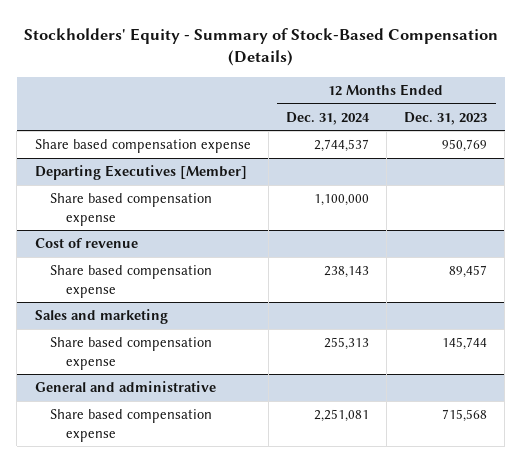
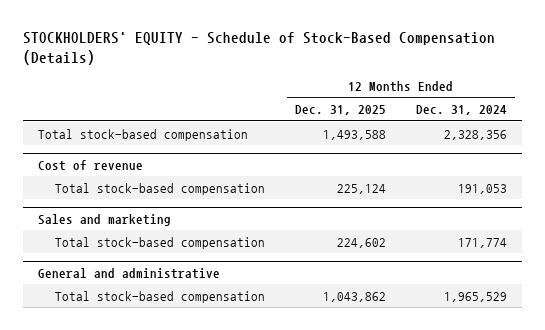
- Stockholders' Equity - Summary of Stock-Based Compensation (Details)
+ STOCKHOLDERS' EQUITY - Schedule of Stock-Based Compensation (Details)
- | 12 Months Ended Dec. 31, 2024 | 12 Months Ended Dec. 31, 2023
+ | 12 Months Ended Dec. 31, 2025 | 12 Months Ended Dec. 31, 2024
- Share based compensation expense | 2,744,537 | 950,769
- Departing Executives [Member]
- Share based compensation expense | 1,100,000 |
+ Total stock-based compensation | 1,493,588 | 2,328,356
@ Cost of revenue
- Share based compensation expense | 238,143 | 89,457
+ Total stock-based compensation | 225,124 | 191,053
@ Sales and marketing
- Share based compensation expense | 255,313 | 145,744
+ Total stock-based compensation | 224,602 | 171,774
@ General and administrative
- Share based compensation expense | 2,251,081 | 715,568
+ Total stock-based compensation | 1,043,862 | 1,965,529

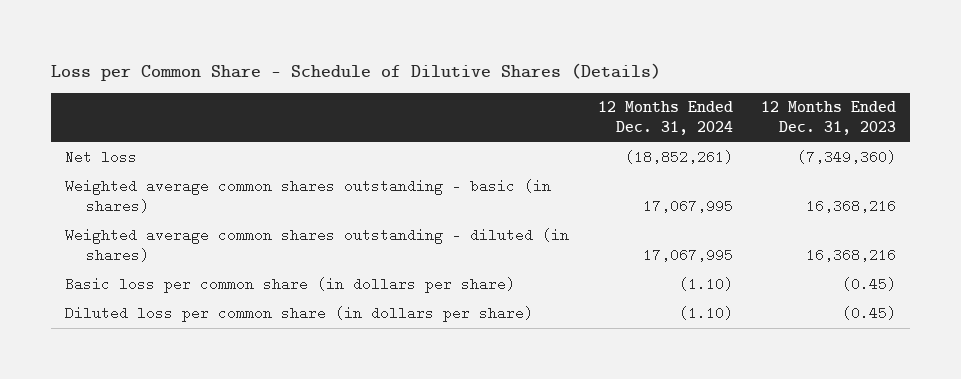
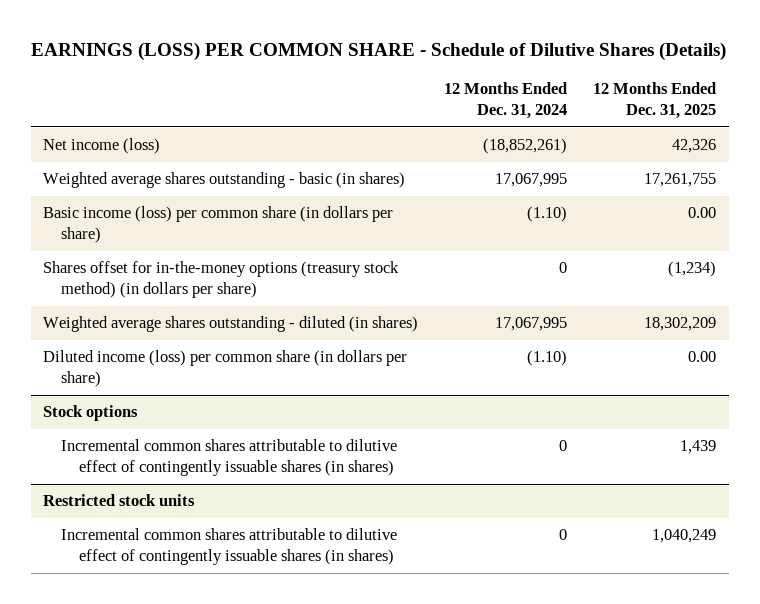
- Loss per Common Share - Schedule of Dilutive Shares (Details)
+ EARNINGS (LOSS) PER COMMON SHARE - Schedule of Dilutive Shares (Details)
- | 12 Months Ended Dec. 31, 2024 | 12 Months Ended Dec. 31, 2023
+ | 12 Months Ended Dec. 31, 2024 | 12 Months Ended Dec. 31, 2025
- Net loss | (18,852,261) | (7,349,360)
- Weighted average common shares outstanding - basic (in shares) | 17,067,995 | 16,368,216
- Weighted average common shares outstanding - diluted (in shares) | 17,067,995 | 16,368,216
- Basic loss per common share (in dollars per share) | (1.10) | (0.45)
- Diluted loss per common share (in dollars per share) | (1.10) | (0.45)
+ Net income (loss) | (18,852,261) | 42,326
+ Weighted average shares outstanding - basic (in shares) | 17,067,995 | 17,261,755
+ Basic income (loss) per common share (in dollars per share) | (1.10) | 0.00
+ Shares offset for in-the-money options (treasury stock method) (in dollars per share) | 0 | (1,234)
+ Weighted average shares outstanding - diluted (in shares) | 17,067,995 | 18,302,209
+ Diluted income (loss) per common share (in dollars per share) | (1.10) | 0.00
+ Stock options
+ Incremental common shares attributable to dilutive effect of contingently issuable shares (in shares) | 0 | 1,439
+ Restricted stock units
+ Incremental common shares attributable to dilutive effect of contingently issuable shares (in shares) | 0 | 1,040,249

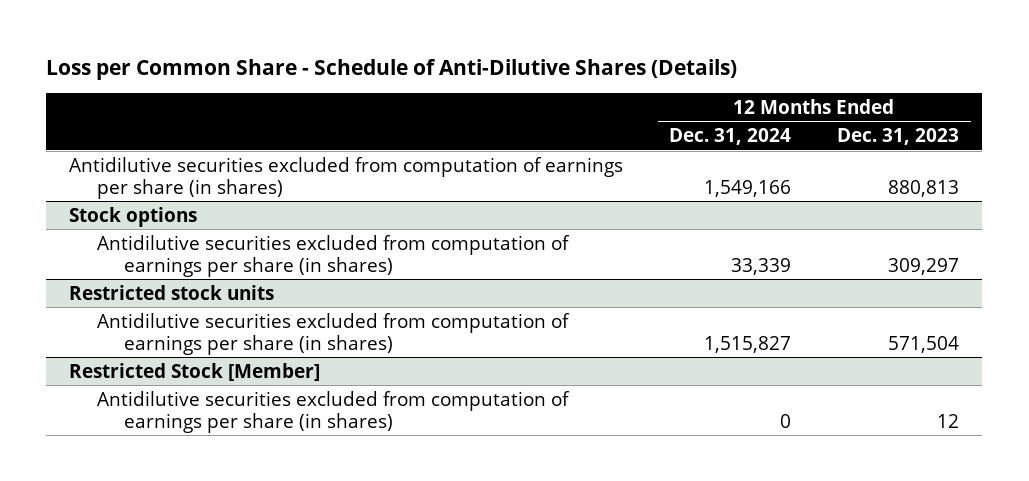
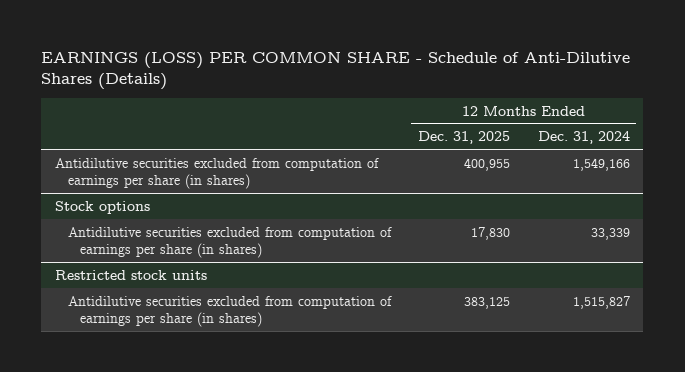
- Loss per Common Share - Schedule of Anti-Dilutive Shares (Details)
+ EARNINGS (LOSS) PER COMMON SHARE - Schedule of Anti-Dilutive Shares (Details)
- | 12 Months Ended Dec. 31, 2024 | 12 Months Ended Dec. 31, 2023
+ | 12 Months Ended Dec. 31, 2025 | 12 Months Ended Dec. 31, 2024
- Restricted Stock [Member]
- Antidilutive securities excluded from computation of earnings per share (in shares) | 0 | 12

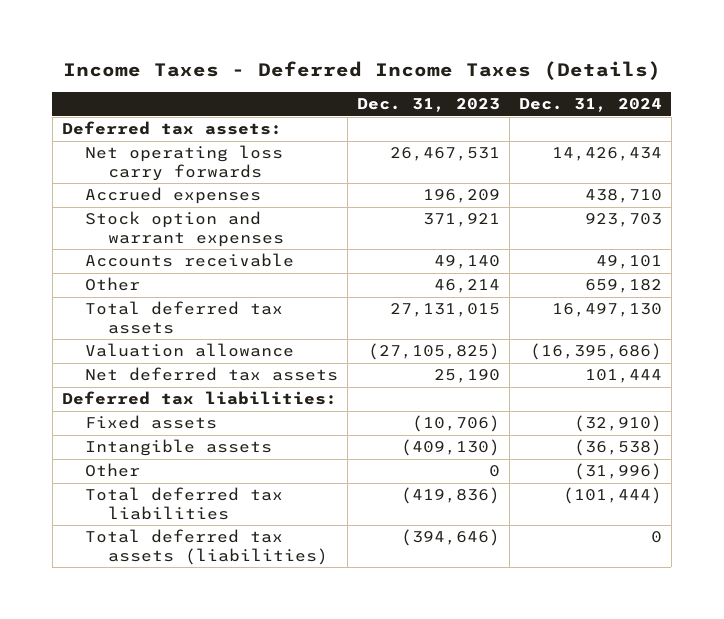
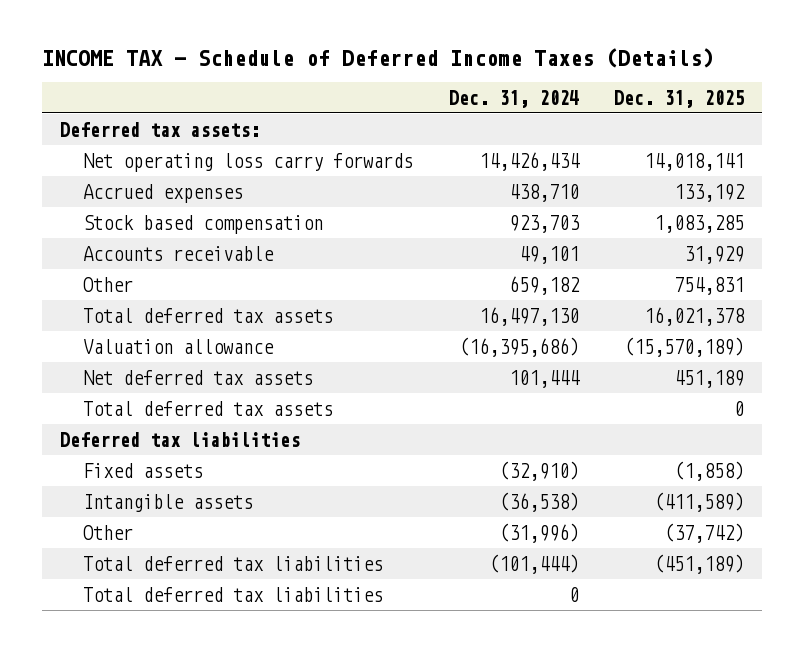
- Income Taxes - Deferred Income Taxes (Details)
+ INCOME TAX - Schedule of Deferred Income Taxes (Details)
- | Dec. 31, 2023 | Dec. 31, 2024
+ | Dec. 31, 2024 | Dec. 31, 2025
- Stock option and warrant expenses | 371,921 | 923,703
+ Stock based compensation | 923,703 | 1,083,285
- Deferred tax liabilities:
+ Total deferred tax assets | | 0
+ Deferred tax liabilities
- Total deferred tax assets (liabilities) | (394,646) | 0
+ Total deferred tax liabilities | 0 |

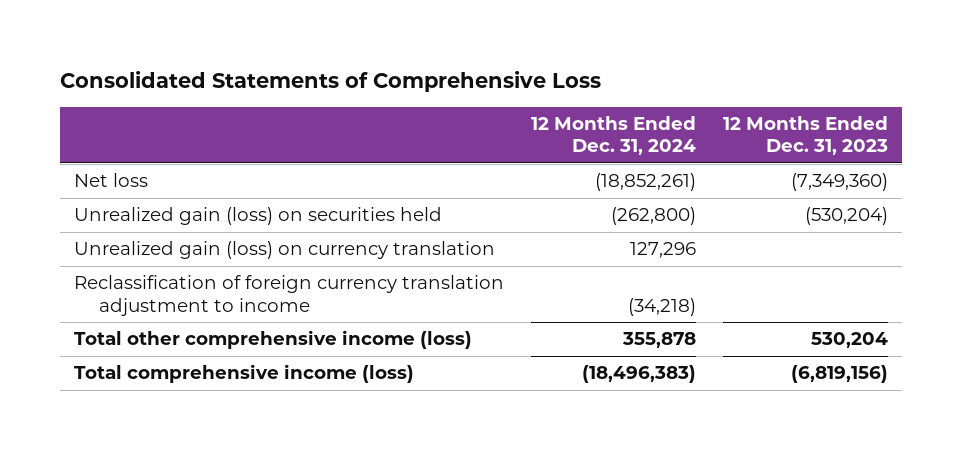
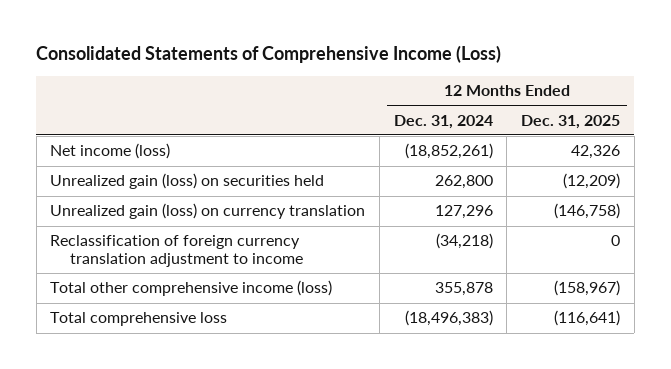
- Consolidated Statements of Comprehensive Loss
+ Consolidated Statements of Comprehensive Income (Loss)
- | 12 Months Ended Dec. 31, 2024 | 12 Months Ended Dec. 31, 2023
+ | 12 Months Ended Dec. 31, 2024 | 12 Months Ended Dec. 31, 2025
- Net loss | (18,852,261) | (7,349,360)
- Unrealized gain (loss) on securities held | (262,800) | (530,204)
+ Net income (loss) | (18,852,261) | 42,326
+ Unrealized gain (loss) on securities held | 262,800 | (12,209)
- Total comprehensive income (loss) | (18,496,383) | (6,819,156)
+ Total comprehensive loss | (18,496,383) | (116,641)

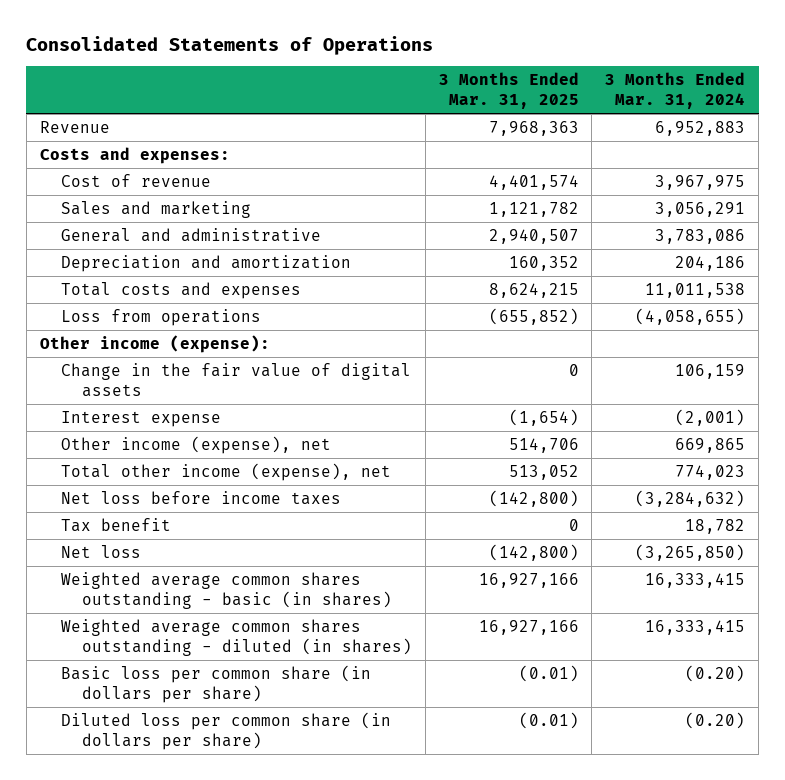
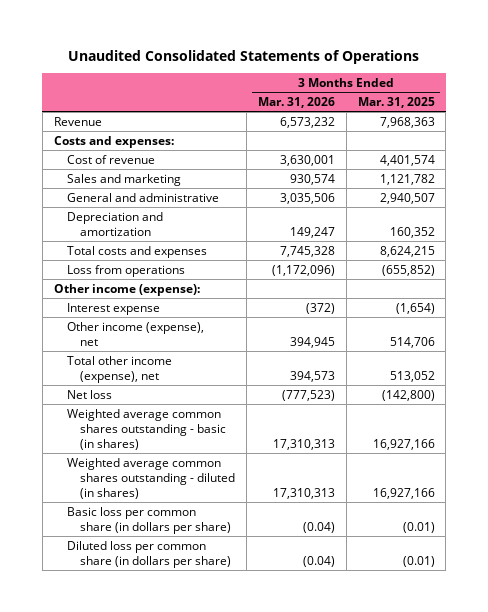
- Consolidated Statements of Operations
+ Unaudited Consolidated Statements of Operations
- | 3 Months Ended Mar. 31, 2025 | 3 Months Ended Mar. 31, 2024
+ | 3 Months Ended Mar. 31, 2026 | 3 Months Ended Mar. 31, 2025
- Change in the fair value of digital assets | 0 | 106,159
- Net loss before income taxes | (142,800) | (3,284,632)
- Tax benefit | 0 | 18,782

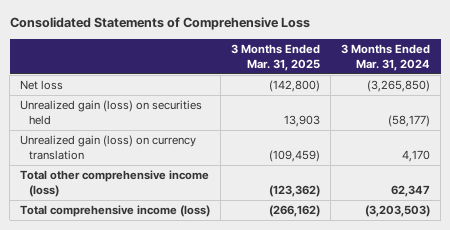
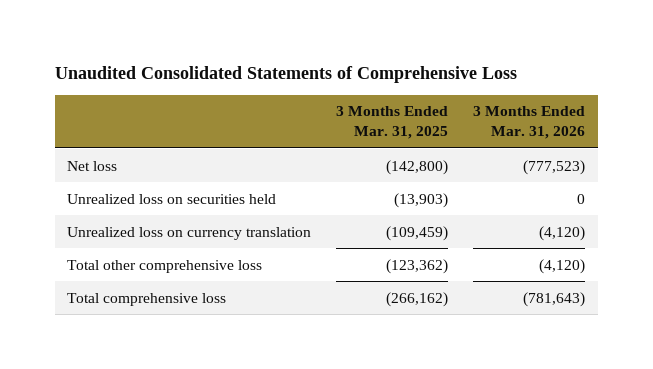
- Consolidated Statements of Comprehensive Loss
+ Unaudited Consolidated Statements of Comprehensive Loss
- | 3 Months Ended Mar. 31, 2025 | 3 Months Ended Mar. 31, 2024
+ | 3 Months Ended Mar. 31, 2025 | 3 Months Ended Mar. 31, 2026
- Unrealized gain (loss) on securities held | 13,903 | (58,177)
- Unrealized gain (loss) on currency translation | (109,459) | 4,170
- Total other comprehensive income (loss) | (123,362) | 62,347
- Total comprehensive income (loss) | (266,162) | (3,203,503)
+ Unrealized loss on securities held | (13,903) | 0
+ Unrealized loss on currency translation | (109,459) | (4,120)
+ Total other comprehensive loss | (123,362) | (4,120)
+ Total comprehensive loss | (266,162) | (781,643)

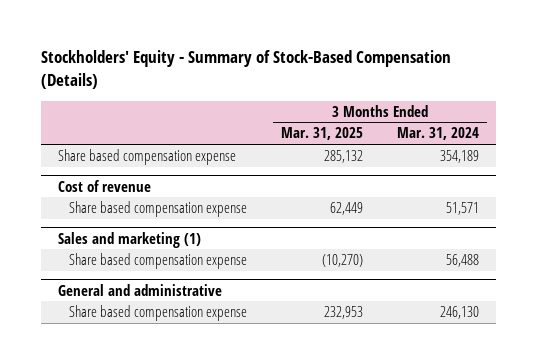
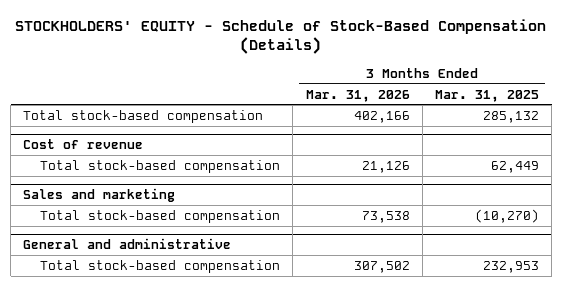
- Stockholders' Equity - Summary of Stock-Based Compensation (Details)
+ STOCKHOLDERS' EQUITY - Schedule of Stock-Based Compensation (Details)
- | 3 Months Ended Mar. 31, 2025 | 3 Months Ended Mar. 31, 2024
+ | 3 Months Ended Mar. 31, 2026 | 3 Months Ended Mar. 31, 2025
- Share based compensation expense | 285,132 | 354,189
+ Total stock-based compensation | 402,166 | 285,132
@ Cost of revenue
- Share based compensation expense | 62,449 | 51,571
- Sales and marketing (1)
- Share based compensation expense | (10,270) | 56,488
@ Cost of revenue
+ Total stock-based compensation | 21,126 | 62,449
+ Sales and marketing
+ Total stock-based compensation | 73,538 | (10,270)
@ General and administrative
- Share based compensation expense | 232,953 | 246,130
+ Total stock-based compensation | 307,502 | 232,953

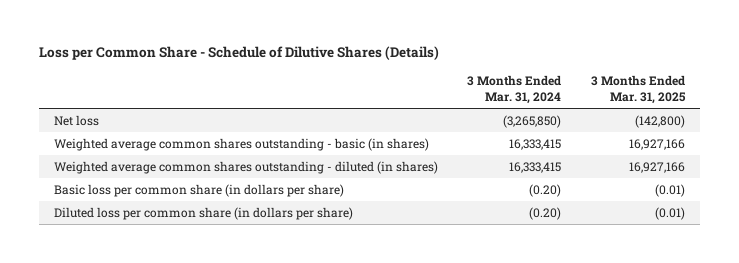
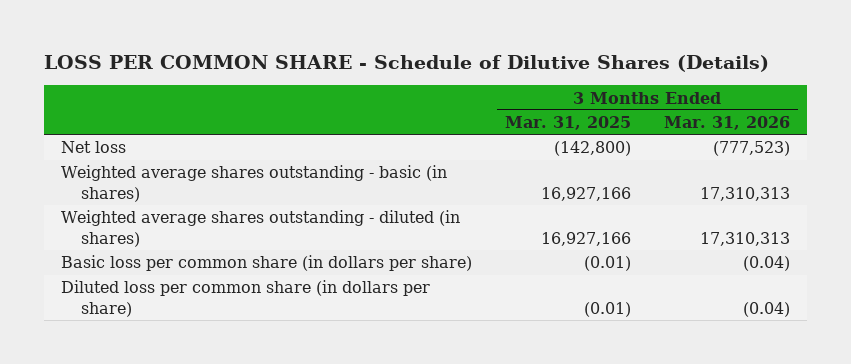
- Loss per Common Share - Schedule of Dilutive Shares (Details)
+ LOSS PER COMMON SHARE - Schedule of Dilutive Shares (Details)
- | 3 Months Ended Mar. 31, 2024 | 3 Months Ended Mar. 31, 2025
+ | 3 Months Ended Mar. 31, 2025 | 3 Months Ended Mar. 31, 2026
- Weighted average common shares outstanding - basic (in shares) | 16,333,415 | 16,927,166
- Weighted average common shares outstanding - diluted (in shares) | 16,333,415 | 16,927,166
+ Weighted average shares outstanding - basic (in shares) | 16,927,166 | 17,310,313
+ Weighted average shares outstanding - diluted (in shares) | 16,927,166 | 17,310,313

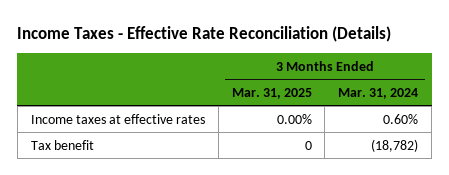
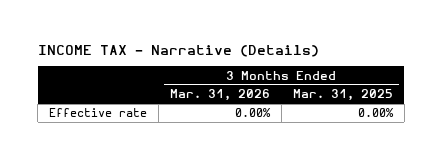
- Income Taxes - Effective Rate Reconciliation (Details)
+ INCOME TAX - Narrative (Details)
- | 3 Months Ended Mar. 31, 2025 | 3 Months Ended Mar. 31, 2024
+ | 3 Months Ended Mar. 31, 2026 | 3 Months Ended Mar. 31, 2025
- Income taxes at effective rates | 0.00% | 0.60%
- Tax benefit | 0 | (18,782)
+ Effective rate | 0.00% | 0.00%

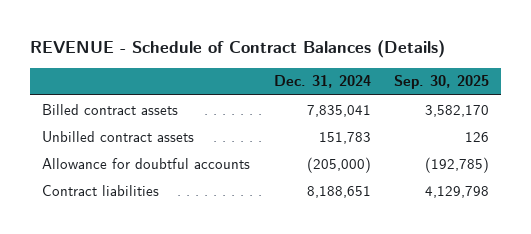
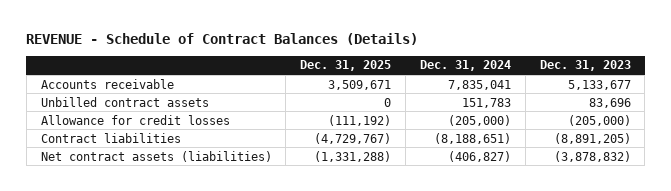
- | Dec. 31, 2024 | Sep. 30, 2025
+ | Dec. 31, 2025 | Dec. 31, 2024 | Dec. 31, 2023
- Billed contract assets | 7,835,041 | 3,582,170
+ Accounts receivable | 3,509,671 | 7,835,041 | 5,133,677
- Allowance for doubtful accounts | (205,000) | (192,785)
- Contract liabilities | 8,188,651 | 4,129,798
+ Allowance for credit losses | (111,192) | (205,000) | (205,000)
+ Contract liabilities | (4,729,767) | (8,188,651) | (8,891,205)
+ Net contract assets (liabilities) | (1,331,288) | (406,827) | (3,878,832)

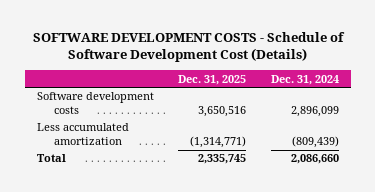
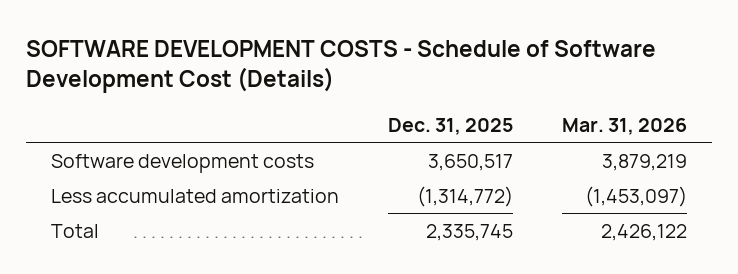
- | Dec. 31, 2025 | Dec. 31, 2024
+ | Dec. 31, 2025 | Mar. 31, 2026
- Software development costs | 3,650,516 | 2,896,099
- Less accumulated amortization | (1,314,771) | (809,439)
+ Software development costs | 3,650,517 | 3,879,219
+ Less accumulated amortization | (1,314,772) | (1,453,097)

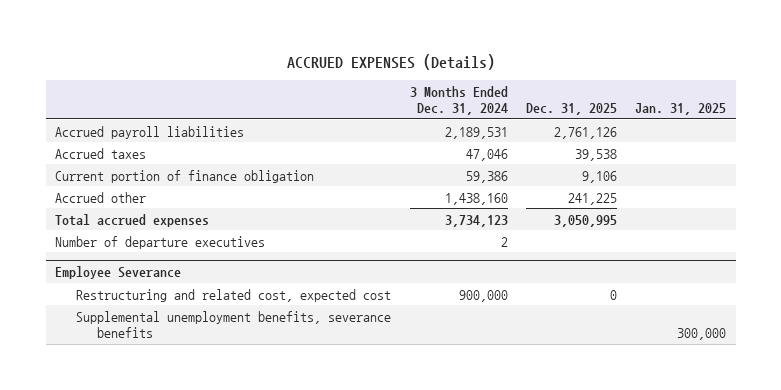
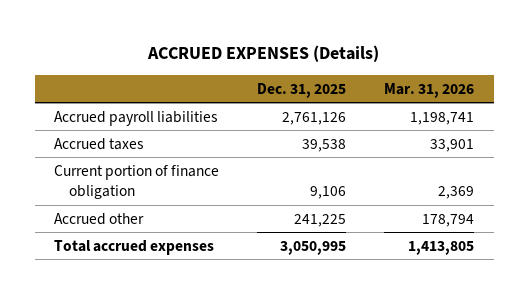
- | 3 Months Ended Dec. 31, 2024 | Dec. 31, 2025 | Jan. 31, 2025
+ | Dec. 31, 2025 | Mar. 31, 2026
- Number of departure executives | 2 | |
- Employee Severance
- Restructuring and related cost, expected cost | 900,000 | 0 |
- Supplemental unemployment benefits, severance benefits | | | 300,000

